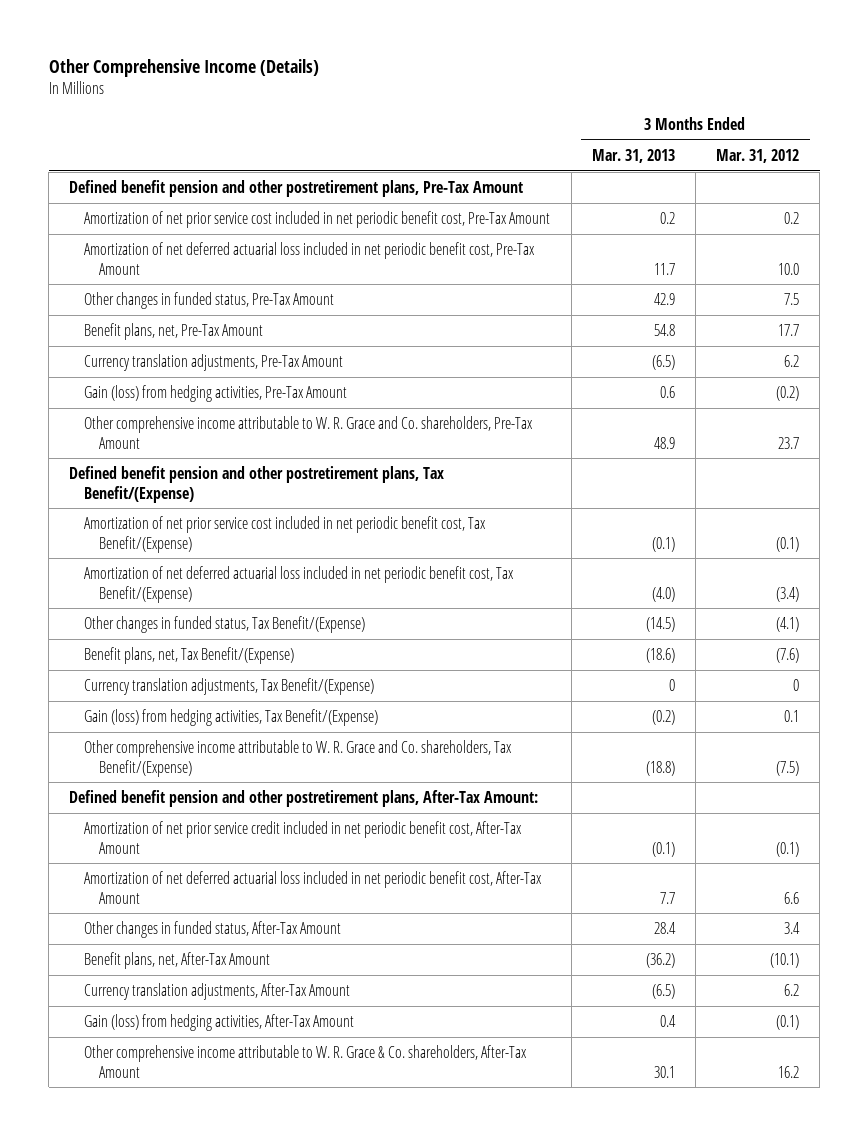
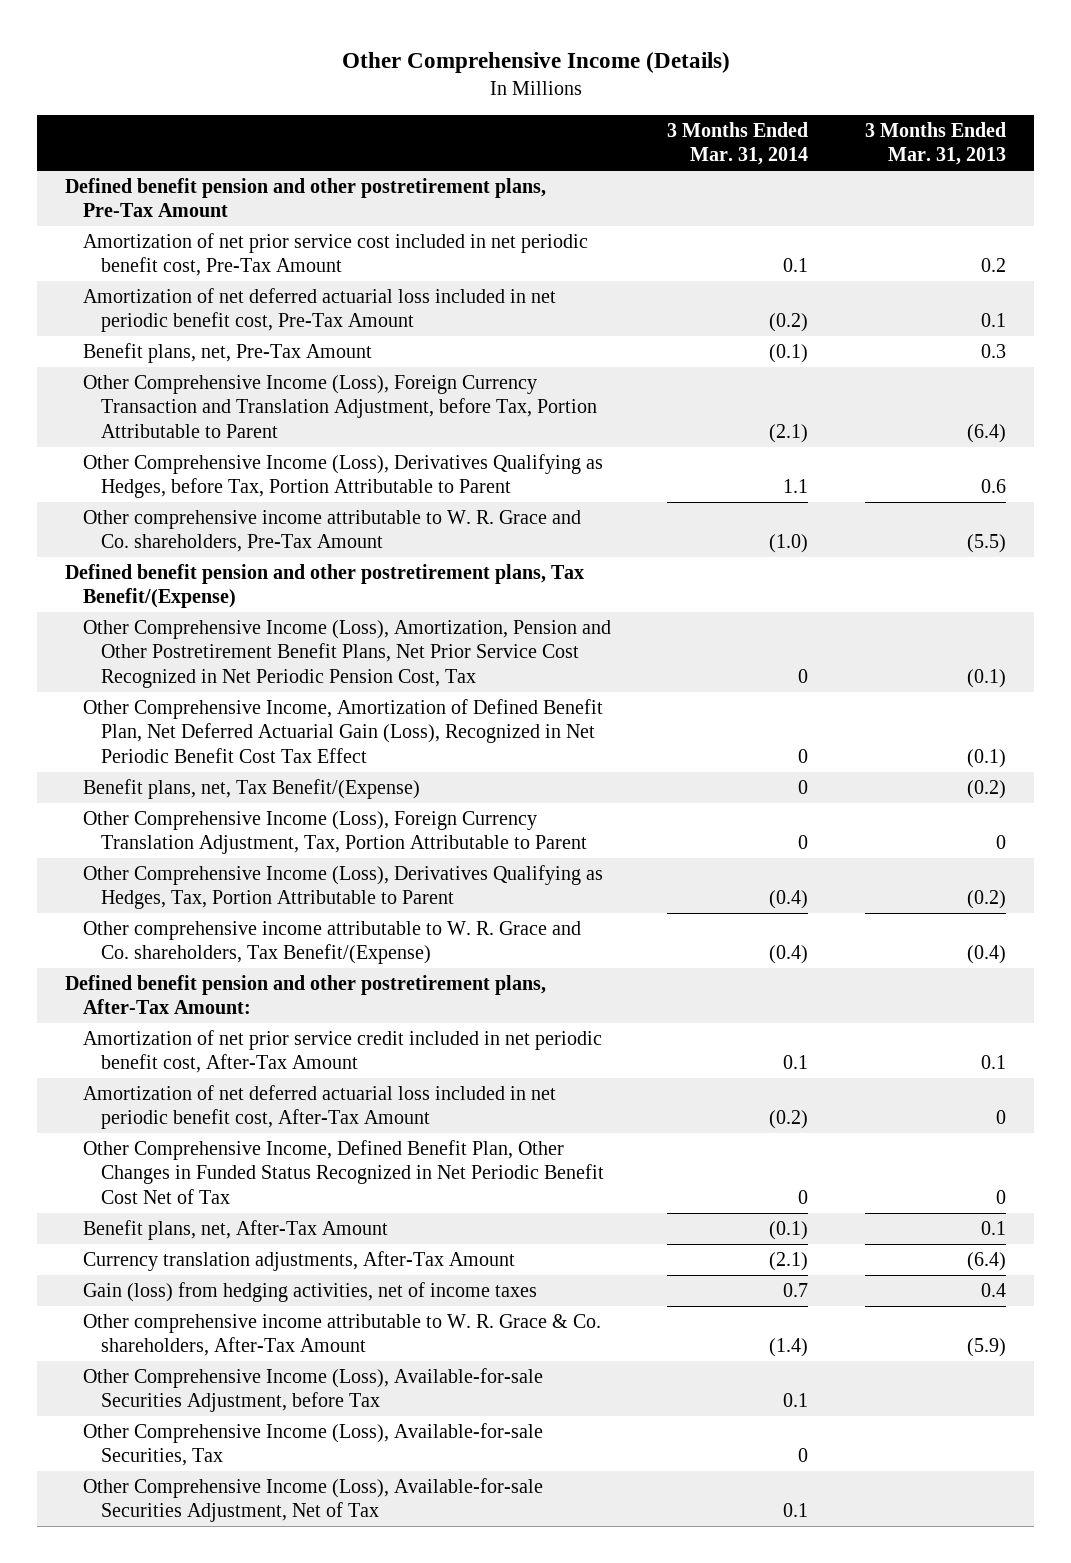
- | 3 Months Ended Mar. 31, 2013 | 3 Months Ended Mar. 31, 2012
+ | 3 Months Ended Mar. 31, 2014 | 3 Months Ended Mar. 31, 2013
- Amortization of net deferred actuarial loss included in net periodic benefit cost, Pre-Tax Amount | 11.7 | 10.0
- Other changes in funded status, Pre-Tax Amount | 42.9 | 7.5
- Benefit plans, net, Pre-Tax Amount | 54.8 | 17.7
- Currency translation adjustments, Pre-Tax Amount | (6.5) | 6.2
- Gain (loss) from hedging activities, Pre-Tax Amount | 0.6 | (0.2)
- Other comprehensive income attributable to W. R. Grace and Co. shareholders, Pre-Tax Amount | 48.9 | 23.7
+ Amortization of net deferred actuarial loss included in net periodic benefit cost, Pre-Tax Amount | (0.2) | 0.1
+ Benefit plans, net, Pre-Tax Amount | (0.1) | 0.3
+ Other Comprehensive Income (Loss), Foreign Currency Transaction and Translation Adjustment, before Tax, Portion Attributable to Parent | (2.1) | (6.4)
+ Other Comprehensive Income (Loss), Derivatives Qualifying as Hedges, before Tax, Portion Attributable to Parent | 1.1 | 0.6
+ Other comprehensive income attributable to W. R. Grace and Co. shareholders, Pre-Tax Amount | (1.0) | (5.5)
- Amortization of net prior service cost included in net periodic benefit cost, Tax Benefit/(Expense) | (0.1) | (0.1)
- Amortization of net deferred actuarial loss included in net periodic benefit cost, Tax Benefit/(Expense) | (4.0) | (3.4)
- Other changes in funded status, Tax Benefit/(Expense) | (14.5) | (4.1)
- Benefit plans, net, Tax Benefit/(Expense) | (18.6) | (7.6)
- Currency translation adjustments, Tax Benefit/(Expense) | 0 | 0
- Gain (loss) from hedging activities, Tax Benefit/(Expense) | (0.2) | 0.1
- Other comprehensive income attributable to W. R. Grace and Co. shareholders, Tax Benefit/(Expense) | (18.8) | (7.5)
+ Other Comprehensive Income (Loss), Amortization, Pension and Other Postretirement Benefit Plans, Net Prior Service Cost Recognized in Net Periodic Pension Cost, Tax | 0 | (0.1)
+ Other Comprehensive Income, Amortization of Defined Benefit Plan, Net Deferred Actuarial Gain (Loss), Recognized in Net Periodic Benefit Cost Tax Effect | 0 | (0.1)
+ Benefit plans, net, Tax Benefit/(Expense) | 0 | (0.2)
+ Other Comprehensive Income (Loss), Foreign Currency Translation Adjustment, Tax, Portion Attributable to Parent | 0 | 0
+ Other Comprehensive Income (Loss), Derivatives Qualifying as Hedges, Tax, Portion Attributable to Parent | (0.4) | (0.2)
+ Other comprehensive income attributable to W. R. Grace and Co. shareholders, Tax Benefit/(Expense) | (0.4) | (0.4)
- Amortization of net prior service credit included in net periodic benefit cost, After-Tax Amount | (0.1) | (0.1)
- Amortization of net deferred actuarial loss included in net periodic benefit cost, After-Tax Amount | 7.7 | 6.6
- Other changes in funded status, After-Tax Amount | 28.4 | 3.4
- Benefit plans, net, After-Tax Amount | (36.2) | (10.1)
- Currency translation adjustments, After-Tax Amount | (6.5) | 6.2
- Gain (loss) from hedging activities, After-Tax Amount | 0.4 | (0.1)
- Other comprehensive income attributable to W. R. Grace & Co. shareholders, After-Tax Amount | 30.1 | 16.2
+ Amortization of net prior service credit included in net periodic benefit cost, After-Tax Amount | 0.1 | 0.1
+ Amortization of net deferred actuarial loss included in net periodic benefit cost, After-Tax Amount | (0.2) | 0
+ Other Comprehensive Income, Defined Benefit Plan, Other Changes in Funded Status Recognized in Net Periodic Benefit Cost Net of Tax | 0 | 0
+ Benefit plans, net, After-Tax Amount | (0.1) | 0.1
+ Currency translation adjustments, After-Tax Amount | (2.1) | (6.4)
+ Gain (loss) from hedging activities, net of income taxes | 0.7 | 0.4
+ Other comprehensive income attributable to W. R. Grace & Co. shareholders, After-Tax Amount | (1.4) | (5.9)
+ Other Comprehensive Income (Loss), Available-for-sale Securities Adjustment, before Tax | 0.1 |
+ Other Comprehensive Income (Loss), Available-for-sale Securities, Tax | 0 |
+ Other Comprehensive Income (Loss), Available-for-sale Securities Adjustment, Net of Tax | 0.1 |

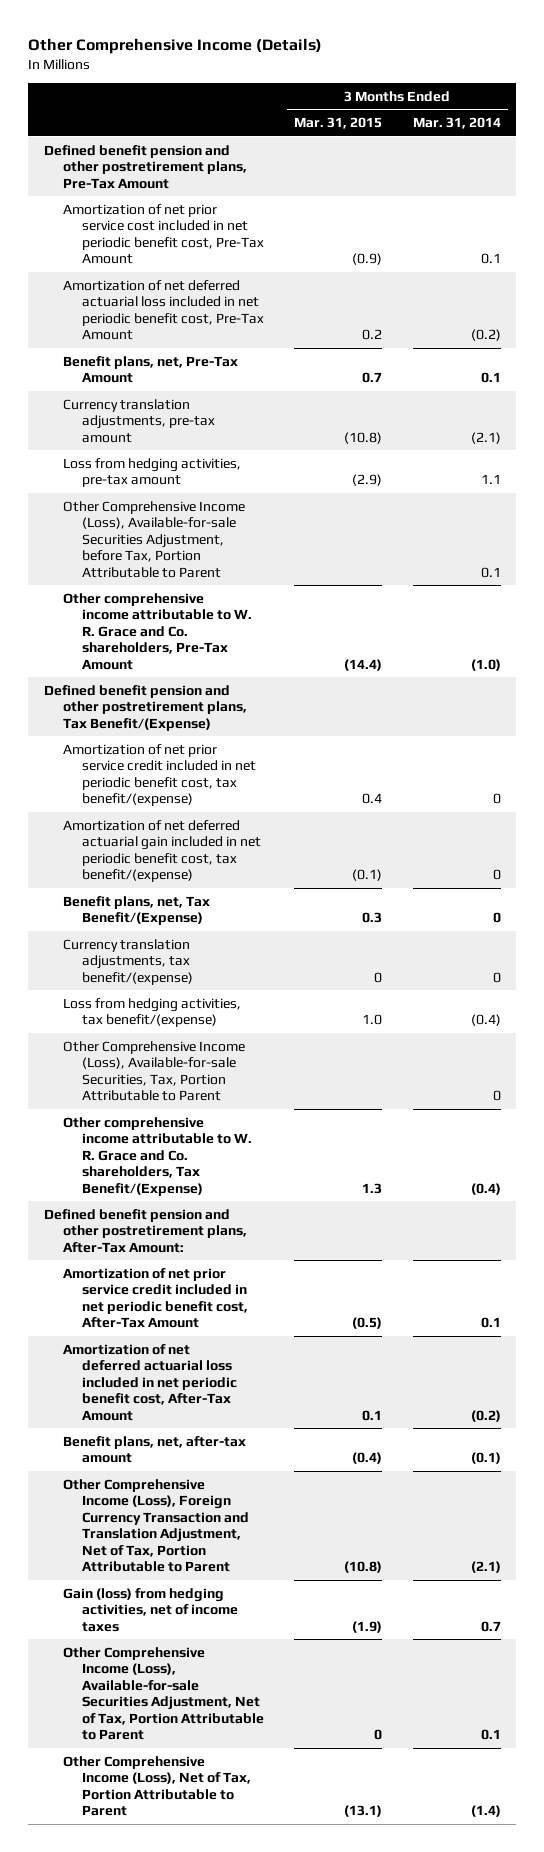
- | 3 Months Ended Mar. 31, 2014 | 3 Months Ended Mar. 31, 2013
+ | 3 Months Ended Mar. 31, 2015 | 3 Months Ended Mar. 31, 2014
- Benefit plans, net, Pre-Tax Amount | (0.1) | 0.3
- Other Comprehensive Income (Loss), Foreign Currency Transaction and Translation Adjustment, before Tax, Portion Attributable to Parent | (2.1) | (6.4)
- Other Comprehensive Income (Loss), Derivatives Qualifying as Hedges, before Tax, Portion Attributable to Parent | 1.1 | 0.6
+ Benefit plans, net, Pre-Tax Amount | 0.7 | 0.1
+ Currency translation adjustments, pre-tax amount | (10.8) | (2.1)
+ Loss from hedging activities, pre-tax amount | (2.9) | 1.1
+ Other Comprehensive Income (Loss), Available-for-sale Securities Adjustment, before Tax, Portion Attributable to Parent | | 0.1
- Other Comprehensive Income (Loss), Amortization, Pension and Other Postretirement Benefit Plans, Net Prior Service Cost Recognized in Net Periodic Pension Cost, Tax | 0 | (0.1)
- Other Comprehensive Income, Amortization of Defined Benefit Plan, Net Deferred Actuarial Gain (Loss), Recognized in Net Periodic Benefit Cost Tax Effect | 0 | (0.1)
+ Amortization of net prior service credit included in net periodic benefit cost, tax benefit/(expense) | 0.4 | 0
+ Amortization of net deferred actuarial gain included in net periodic benefit cost, tax benefit/(expense) | (0.1) | 0
- Other Comprehensive Income (Loss), Foreign Currency Translation Adjustment, Tax, Portion Attributable to Parent | 0 | 0
- Other Comprehensive Income (Loss), Derivatives Qualifying as Hedges, Tax, Portion Attributable to Parent | (0.4) | (0.2)
+ Currency translation adjustments, tax benefit/(expense) | 0 | 0
+ Loss from hedging activities, tax benefit/(expense) | 1.0 | (0.4)
+ Other Comprehensive Income (Loss), Available-for-sale Securities, Tax, Portion Attributable to Parent | | 0
- Other Comprehensive Income, Defined Benefit Plan, Other Changes in Funded Status Recognized in Net Periodic Benefit Cost Net of Tax | 0 | 0
- Benefit plans, net, After-Tax Amount | (0.1) | 0.1
- Currency translation adjustments, After-Tax Amount | (2.1) | (6.4)
+ Benefit plans, net, after-tax amount | (0.4) | (0.1)
+ Other Comprehensive Income (Loss), Foreign Currency Transaction and Translation Adjustment, Net of Tax, Portion Attributable to Parent | (10.8) | (2.1)
- Other comprehensive income attributable to W. R. Grace & Co. shareholders, After-Tax Amount | (1.4) | (5.9)
- Other Comprehensive Income (Loss), Available-for-sale Securities Adjustment, before Tax | 0.1 |
- Other Comprehensive Income (Loss), Available-for-sale Securities, Tax | 0 |
- Other Comprehensive Income (Loss), Available-for-sale Securities Adjustment, Net of Tax | 0.1 |
+ Other Comprehensive Income (Loss), Available-for-sale Securities Adjustment, Net of Tax, Portion Attributable to Parent | 0 | 0.1
+ Other Comprehensive Income (Loss), Net of Tax, Portion Attributable to Parent | (13.1) | (1.4)

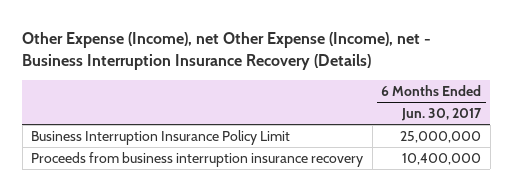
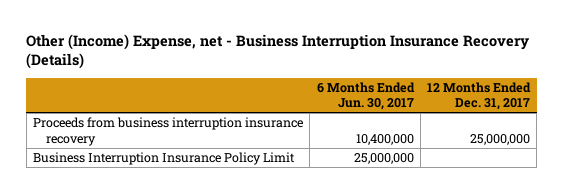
- Other Expense (Income), net Other Expense (Income), net - Business Interruption Insurance Recovery (Details)
+ Other (Income) Expense, net - Business Interruption Insurance Recovery (Details)
- | 6 Months Ended Jun. 30, 2017
+ | 6 Months Ended Jun. 30, 2017 | 12 Months Ended Dec. 31, 2017
moved down: Business Interruption Insurance Policy Limit | 25,000,000 |

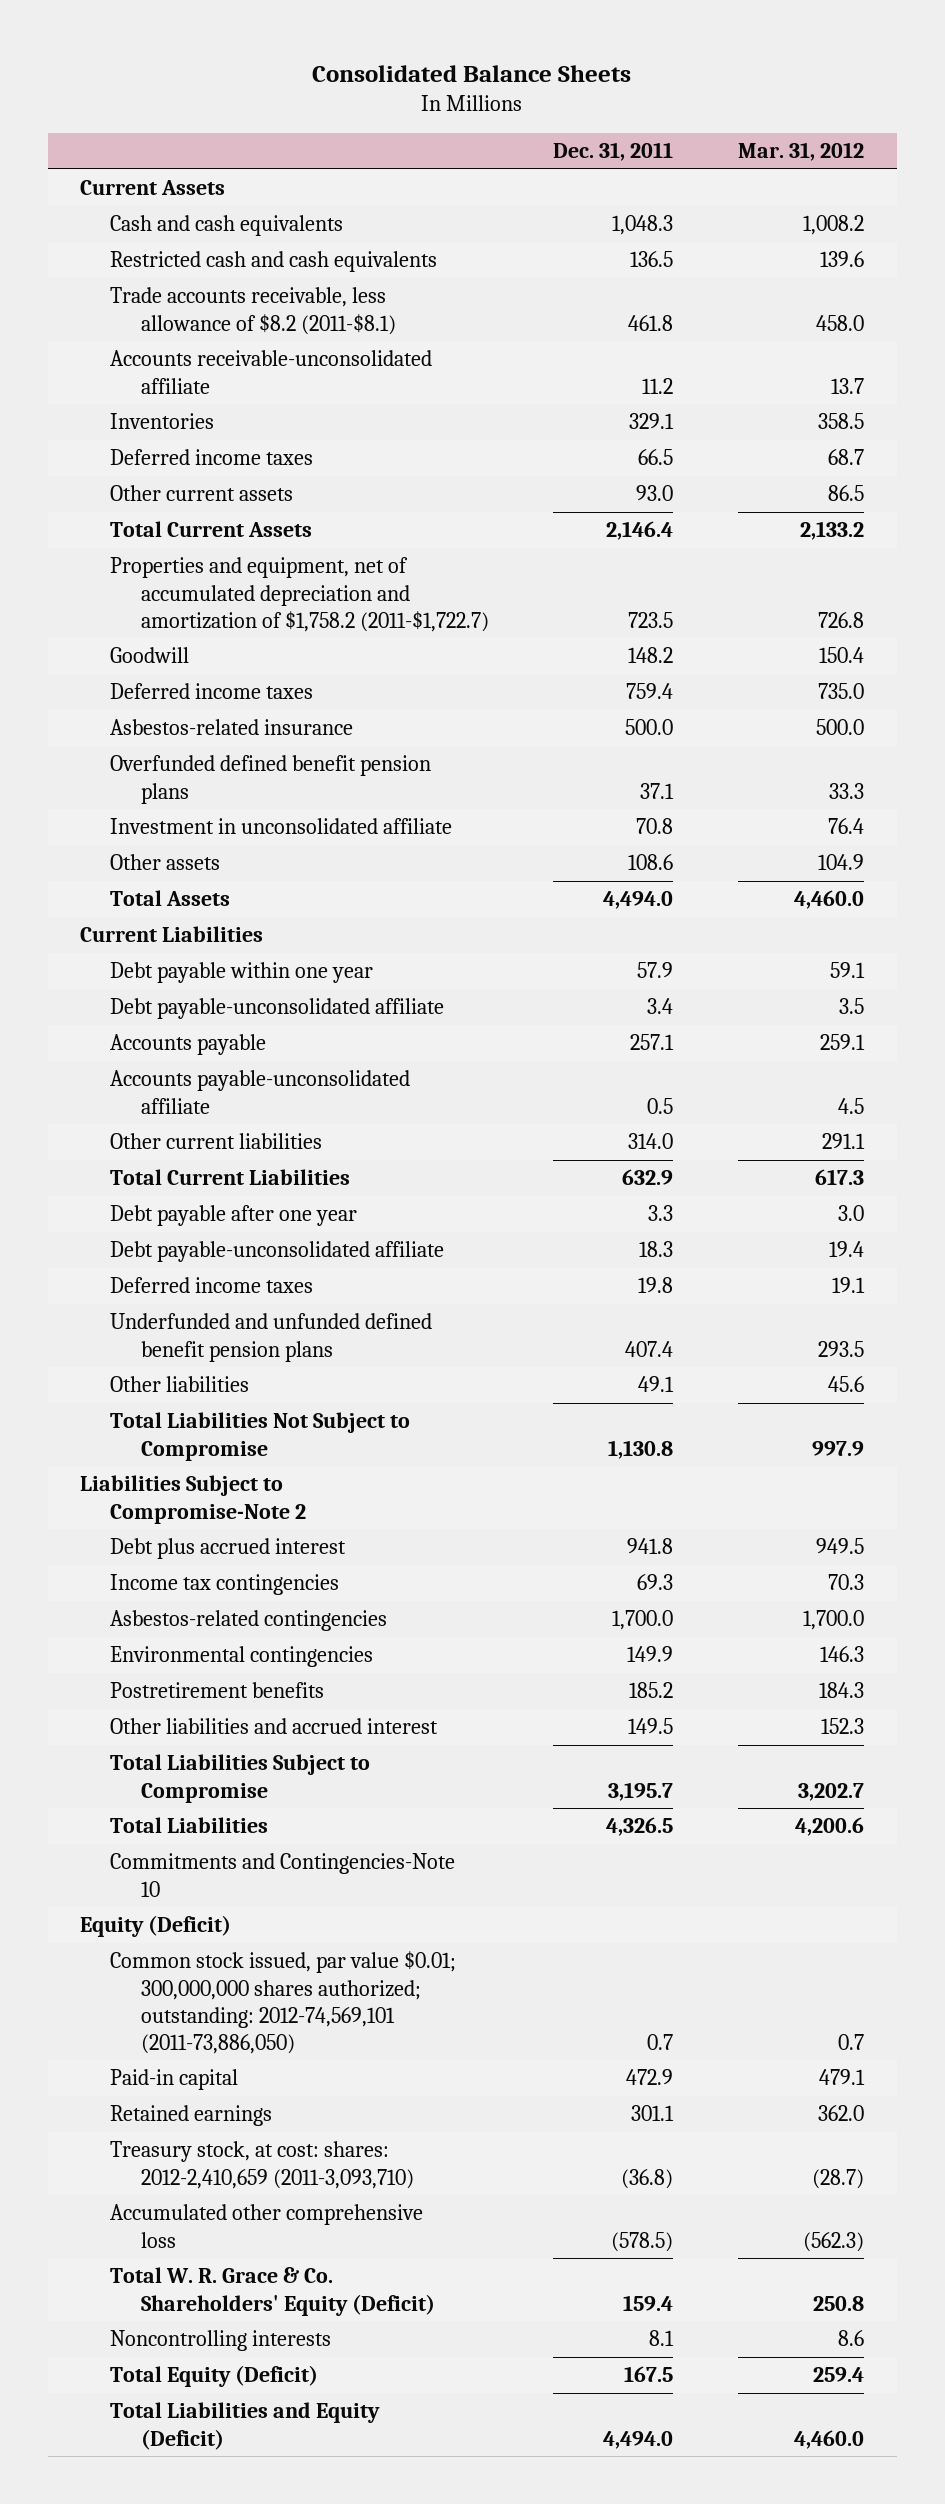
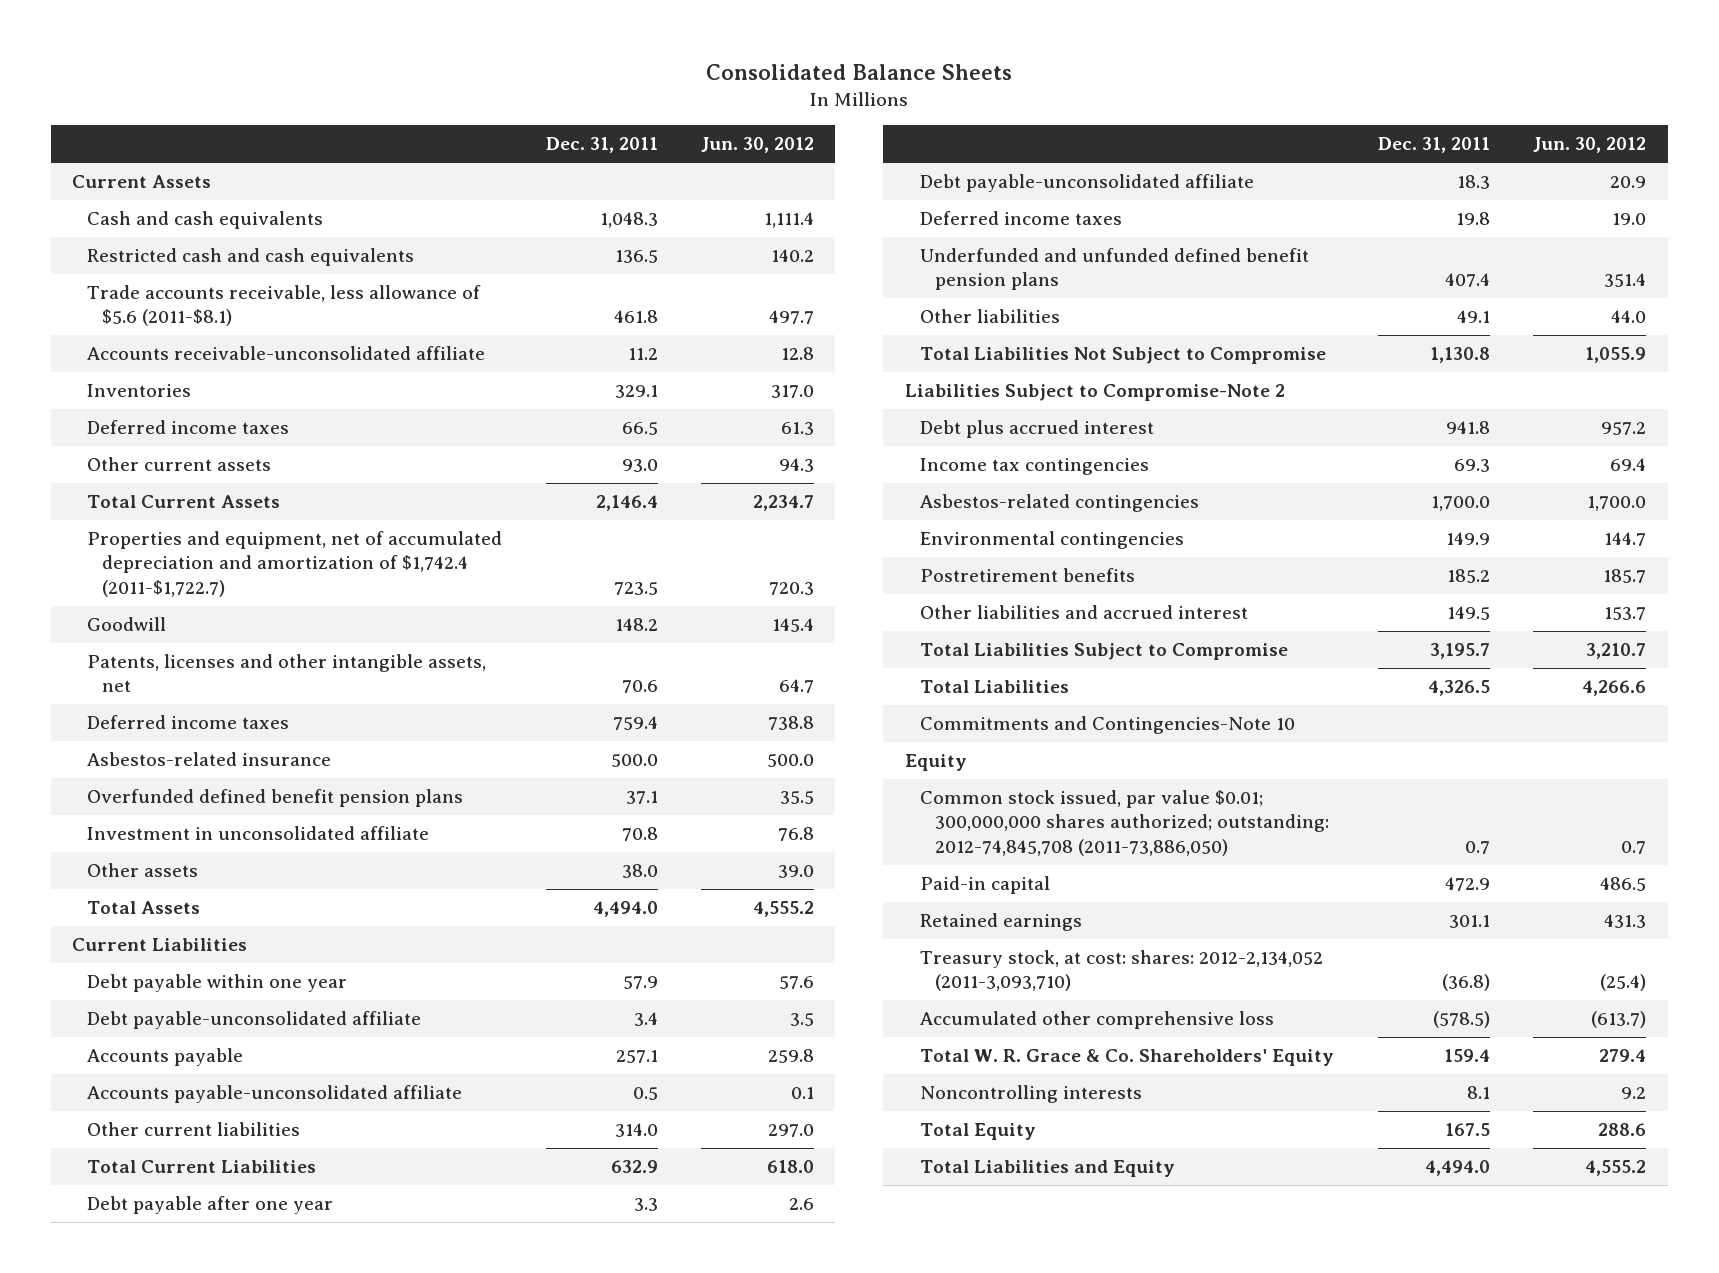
- | Dec. 31, 2011 | Mar. 31, 2012
+ | Dec. 31, 2011 | Jun. 30, 2012
- Trade accounts receivable, less allowance of $8.2 (2011-$8.1) | 461.8 | 458.0
+ Trade accounts receivable, less allowance of $5.6 (2011-$8.1) | 461.8 | 497.7
- Properties and equipment, net of accumulated depreciation and amortization of $1,758.2 (2011-$1,722.7) | 723.5 | 726.8
+ Properties and equipment, net of accumulated depreciation and amortization of $1,742.4 (2011-$1,722.7) | 723.5 | 720.3
+ Patents, licenses and other intangible assets, net | 70.6 | 64.7
- Other assets | 108.6 | 104.9
+ Other assets | 38.0 | 39.0
- Equity (Deficit)
- Common stock issued, par value $0.01; 300,000,000 shares authorized; outstanding: 2012-74,569,101 (2011-73,886,050) | 0.7 | 0.7
+ Equity
+ Common stock issued, par value $0.01; 300,000,000 shares authorized; outstanding: 2012-74,845,708 (2011-73,886,050) | 0.7 | 0.7
- Treasury stock, at cost: shares: 2012-2,410,659 (2011-3,093,710) | (36.8) | (28.7)
+ Treasury stock, at cost: shares: 2012-2,134,052 (2011-3,093,710) | (36.8) | (25.4)
- Total W. R. Grace & Co. Shareholders' Equity (Deficit) | 159.4 | 250.8
+ Total W. R. Grace & Co. Shareholders' Equity | 159.4 | 279.4
- Total Equity (Deficit) | 167.5 | 259.4
- Total Liabilities and Equity (Deficit) | 4,494.0 | 4,460.0
+ Total Equity | 167.5 | 288.6
+ Total Liabilities and Equity | 4,494.0 | 4,555.2

